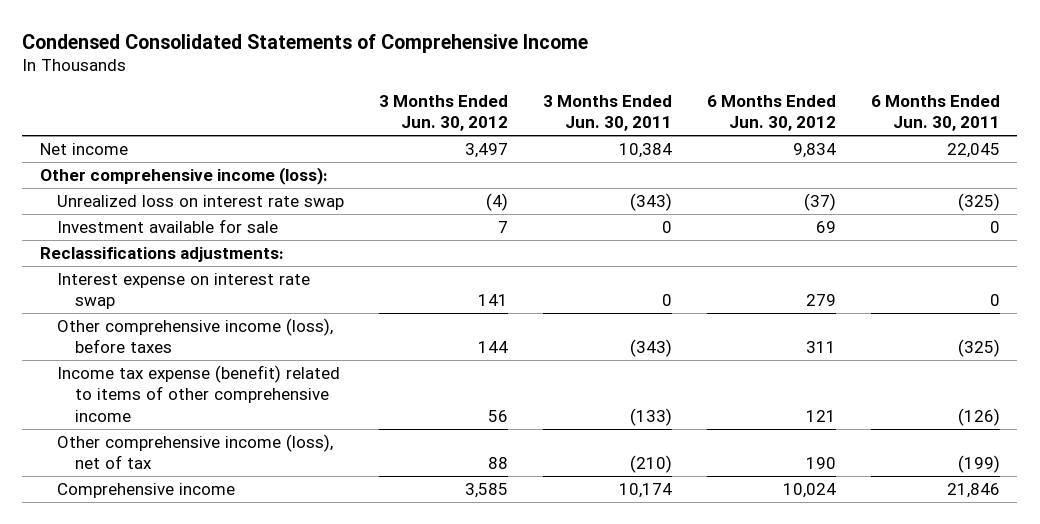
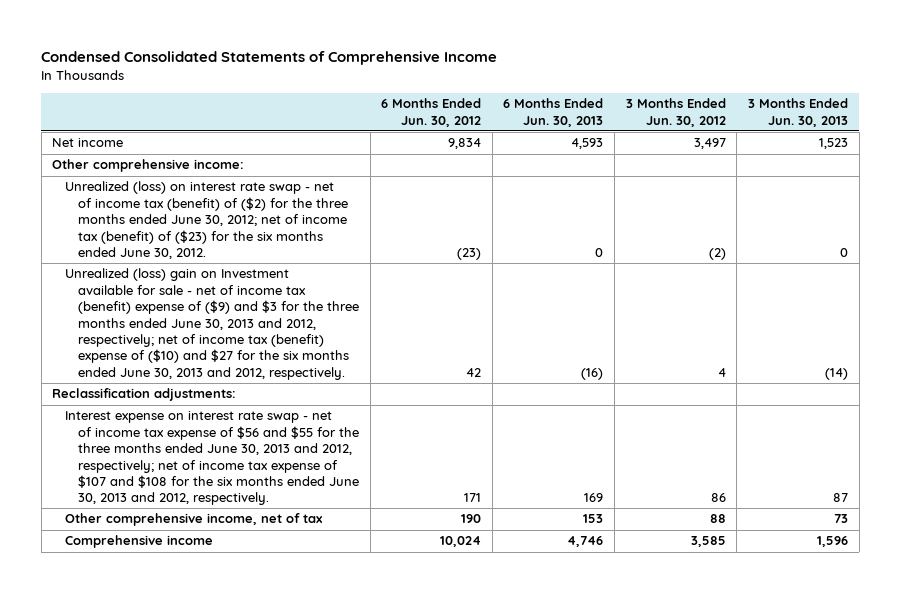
- | 3 Months Ended Jun. 30, 2012 | 3 Months Ended Jun. 30, 2011 | 6 Months Ended Jun. 30, 2012 | 6 Months Ended Jun. 30, 2011
+ | 6 Months Ended Jun. 30, 2012 | 6 Months Ended Jun. 30, 2013 | 3 Months Ended Jun. 30, 2012 | 3 Months Ended Jun. 30, 2013
- Other comprehensive income (loss):
- Unrealized loss on interest rate swap | (4) | (343) | (37) | (325)
- Investment available for sale | 7 | 0 | 69 | 0
- Reclassifications adjustments:
- Interest expense on interest rate swap | 141 | 0 | 279 | 0
- Other comprehensive income (loss), before taxes | 144 | (343) | 311 | (325)
- Income tax expense (benefit) related to items of other comprehensive income | 56 | (133) | 121 | (126)
- Other comprehensive income (loss), net of tax | 88 | (210) | 190 | (199)
+ Other comprehensive income:
+ Unrealized (loss) on interest rate swap - net of income tax (benefit) of ($2) for the three months ended June 30, 2012; net of income tax (benefit) of ($23) for the six months ended June 30, 2012. | (23) | 0 | (2) | 0
+ Unrealized (loss) gain on Investment available for sale - net of income tax (benefit) expense of ($9) and $3 for the three months ended June 30, 2013 and 2012, respectively; net of income tax (benefit) expense of ($10) and $27 for the six months ended June 30, 2013 and 2012, respectively. | 42 | (16) | 4 | (14)
+ Reclassification adjustments:
+ Interest expense on interest rate swap - net of income tax expense of $56 and $55 for the three months ended June 30, 2013 and 2012, respectively; net of income tax expense of $107 and $108 for the six months ended June 30, 2013 and 2012, respectively. | 171 | 169 | 86 | 87
+ Other comprehensive income, net of tax | 190 | 153 | 88 | 73

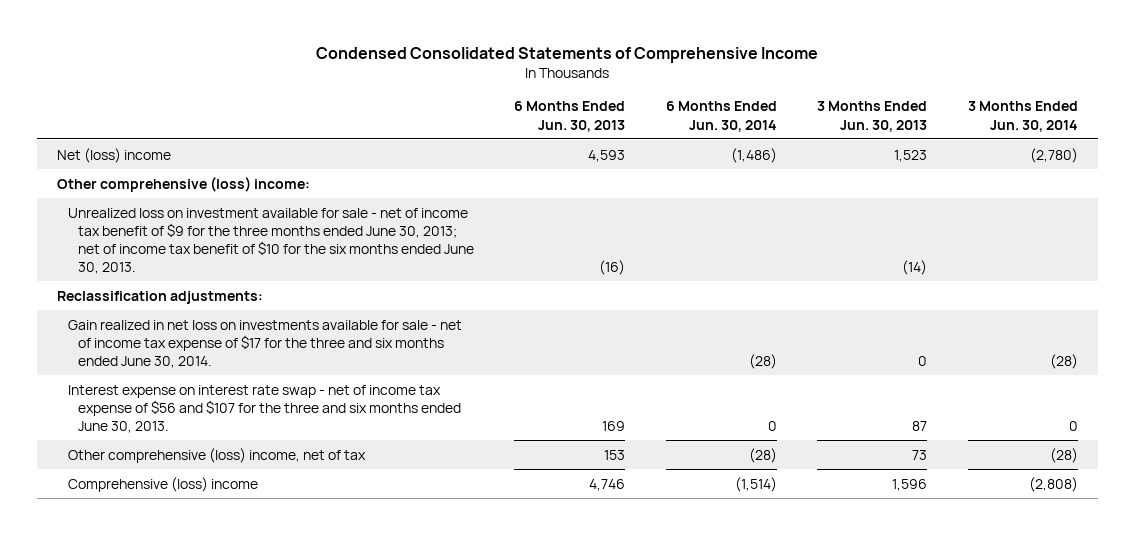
- | 6 Months Ended Jun. 30, 2012 | 6 Months Ended Jun. 30, 2013 | 3 Months Ended Jun. 30, 2012 | 3 Months Ended Jun. 30, 2013
+ | 6 Months Ended Jun. 30, 2013 | 6 Months Ended Jun. 30, 2014 | 3 Months Ended Jun. 30, 2013 | 3 Months Ended Jun. 30, 2014
- Net income | 9,834 | 4,593 | 3,497 | 1,523
- Other comprehensive income:
- Unrealized (loss) on interest rate swap - net of income tax (benefit) of ($2) for the three months ended June 30, 2012; net of income tax (benefit) of ($23) for the six months ended June 30, 2012. | (23) | 0 | (2) | 0
- Unrealized (loss) gain on Investment available for sale - net of income tax (benefit) expense of ($9) and $3 for the three months ended June 30, 2013 and 2012, respectively; net of income tax (benefit) expense of ($10) and $27 for the six months ended June 30, 2013 and 2012, respectively. | 42 | (16) | 4 | (14)
+ Net (loss) income | 4,593 | (1,486) | 1,523 | (2,780)
+ Other comprehensive (loss) income:
+ Unrealized loss on investment available for sale - net of income tax benefit of $9 for the three months ended June 30, 2013; net of income tax benefit of $10 for the six months ended June 30, 2013. | (16) | | (14) |
- Interest expense on interest rate swap - net of income tax expense of $56 and $55 for the three months ended June 30, 2013 and 2012, respectively; net of income tax expense of $107 and $108 for the six months ended June 30, 2013 and 2012, respectively. | 171 | 169 | 86 | 87
- Other comprehensive income, net of tax | 190 | 153 | 88 | 73
- Comprehensive income | 10,024 | 4,746 | 3,585 | 1,596
+ Gain realized in net loss on investments available for sale - net of income tax expense of $17 for the three and six months ended June 30, 2014. | | (28) | 0 | (28)
+ Interest expense on interest rate swap - net of income tax expense of $56 and $107 for the three and six months ended June 30, 2013. | 169 | 0 | 87 | 0
+ Other comprehensive (loss) income, net of tax | 153 | (28) | 73 | (28)
+ Comprehensive (loss) income | 4,746 | (1,514) | 1,596 | (2,808)

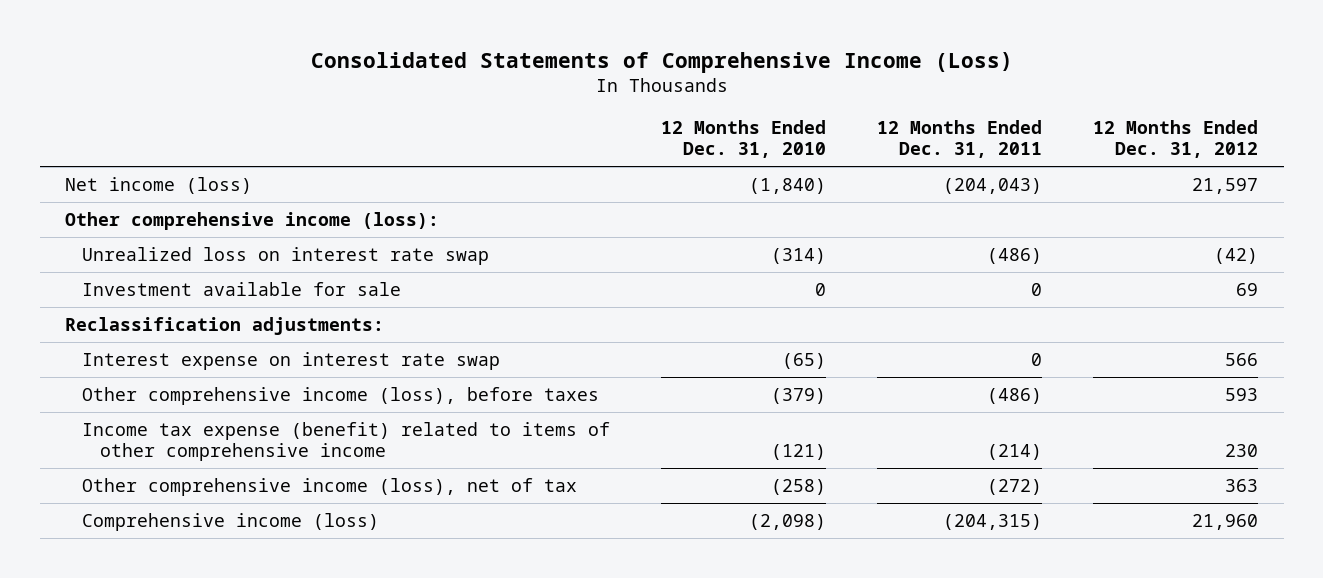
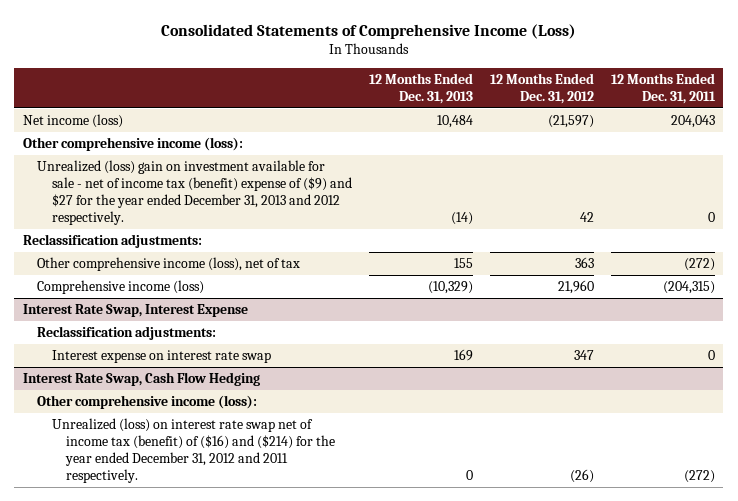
- | 12 Months Ended Dec. 31, 2010 | 12 Months Ended Dec. 31, 2011 | 12 Months Ended Dec. 31, 2012
+ | 12 Months Ended Dec. 31, 2013 | 12 Months Ended Dec. 31, 2012 | 12 Months Ended Dec. 31, 2011
- Net income (loss) | (1,840) | (204,043) | 21,597
+ Net income (loss) | 10,484 | (21,597) | 204,043
- Unrealized loss on interest rate swap | (314) | (486) | (42)
- Investment available for sale | 0 | 0 | 69
+ Unrealized (loss) gain on investment available for sale - net of income tax (benefit) expense of ($9) and $27 for the year ended December 31, 2013 and 2012 respectively. | (14) | 42 | 0
- Interest expense on interest rate swap | (65) | 0 | 566
- Other comprehensive income (loss), before taxes | (379) | (486) | 593
- Income tax expense (benefit) related to items of other comprehensive income | (121) | (214) | 230
+ Interest Rate Swap, Interest Expense
+ Reclassification adjustments:
+ Interest expense on interest rate swap | 169 | 347 | 0
+ Interest Rate Swap, Cash Flow Hedging
+ Other comprehensive income (loss):
+ Unrealized (loss) on interest rate swap net of income tax (benefit) of ($16) and ($214) for the year ended December 31, 2012 and 2011 respectively. | 0 | (26) | (272)

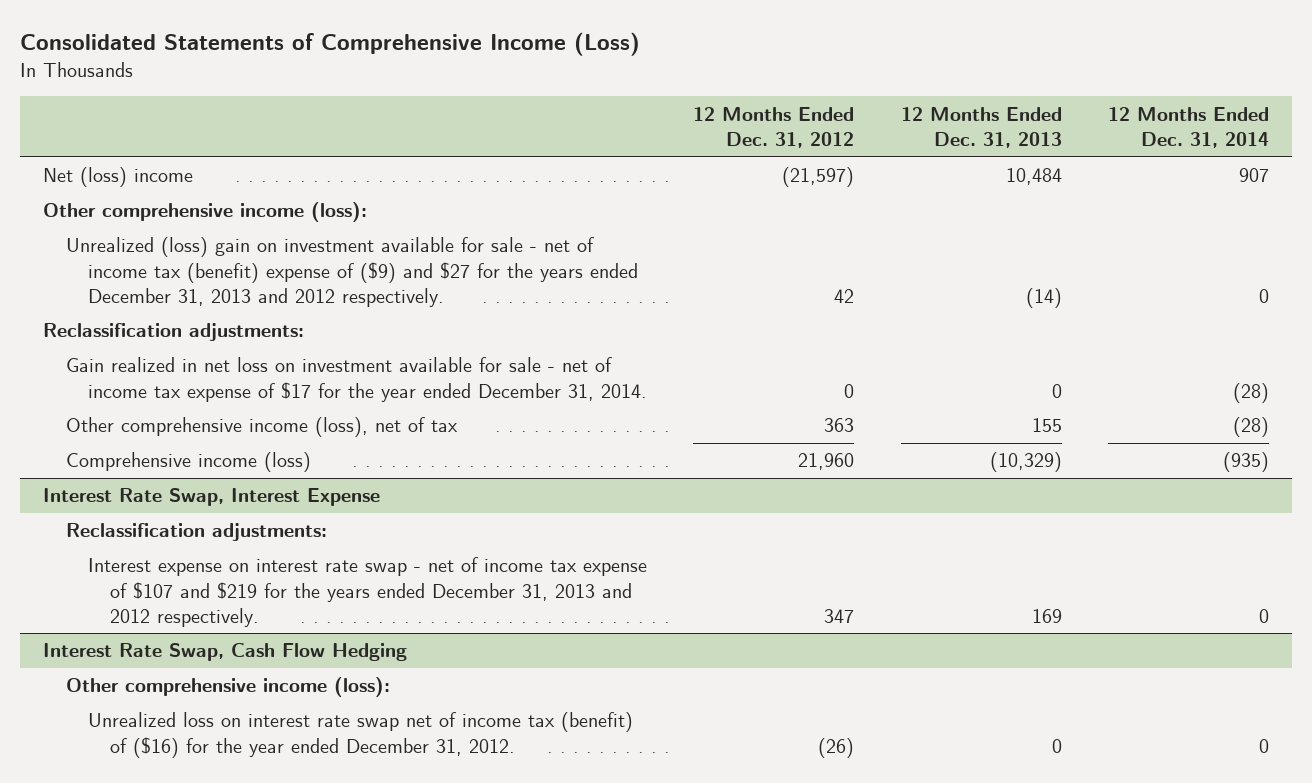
- | 12 Months Ended Dec. 31, 2013 | 12 Months Ended Dec. 31, 2012 | 12 Months Ended Dec. 31, 2011
+ | 12 Months Ended Dec. 31, 2012 | 12 Months Ended Dec. 31, 2013 | 12 Months Ended Dec. 31, 2014
- Net income (loss) | 10,484 | (21,597) | 204,043
+ Net (loss) income | (21,597) | 10,484 | 907
- Unrealized (loss) gain on investment available for sale - net of income tax (benefit) expense of ($9) and $27 for the year ended December 31, 2013 and 2012 respectively. | (14) | 42 | 0
+ Unrealized (loss) gain on investment available for sale - net of income tax (benefit) expense of ($9) and $27 for the years ended December 31, 2013 and 2012 respectively. | 42 | (14) | 0
+ Gain realized in net loss on investment available for sale - net of income tax expense of $17 for the year ended December 31, 2014. | 0 | 0 | (28)
@ Interest Rate Swap, Interest Expense
- Interest expense on interest rate swap | 169 | 347 | 0
+ Interest expense on interest rate swap - net of income tax expense of $107 and $219 for the years ended December 31, 2013 and 2012 respectively. | 347 | 169 | 0
@ Interest Rate Swap, Cash Flow Hedging
- Unrealized (loss) on interest rate swap net of income tax (benefit) of ($16) and ($214) for the year ended December 31, 2012 and 2011 respectively. | 0 | (26) | (272)
+ Unrealized loss on interest rate swap net of income tax (benefit) of ($16) for the year ended December 31, 2012. | (26) | 0 | 0

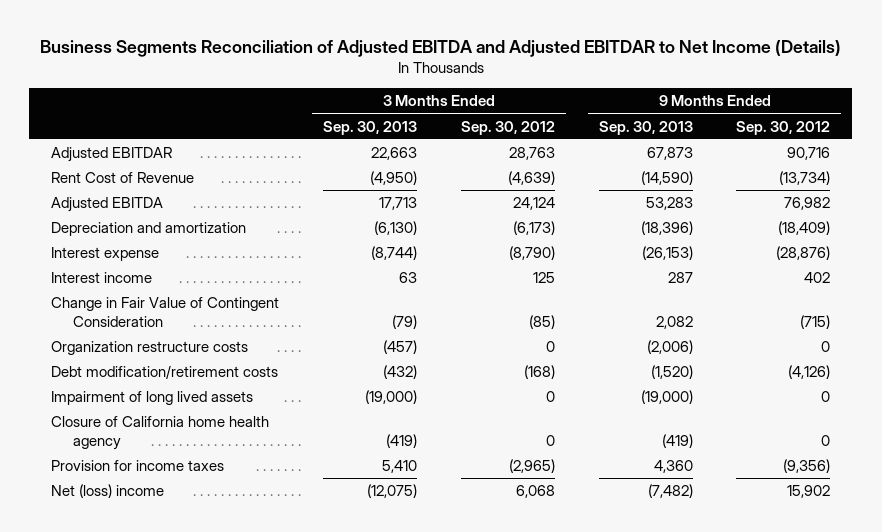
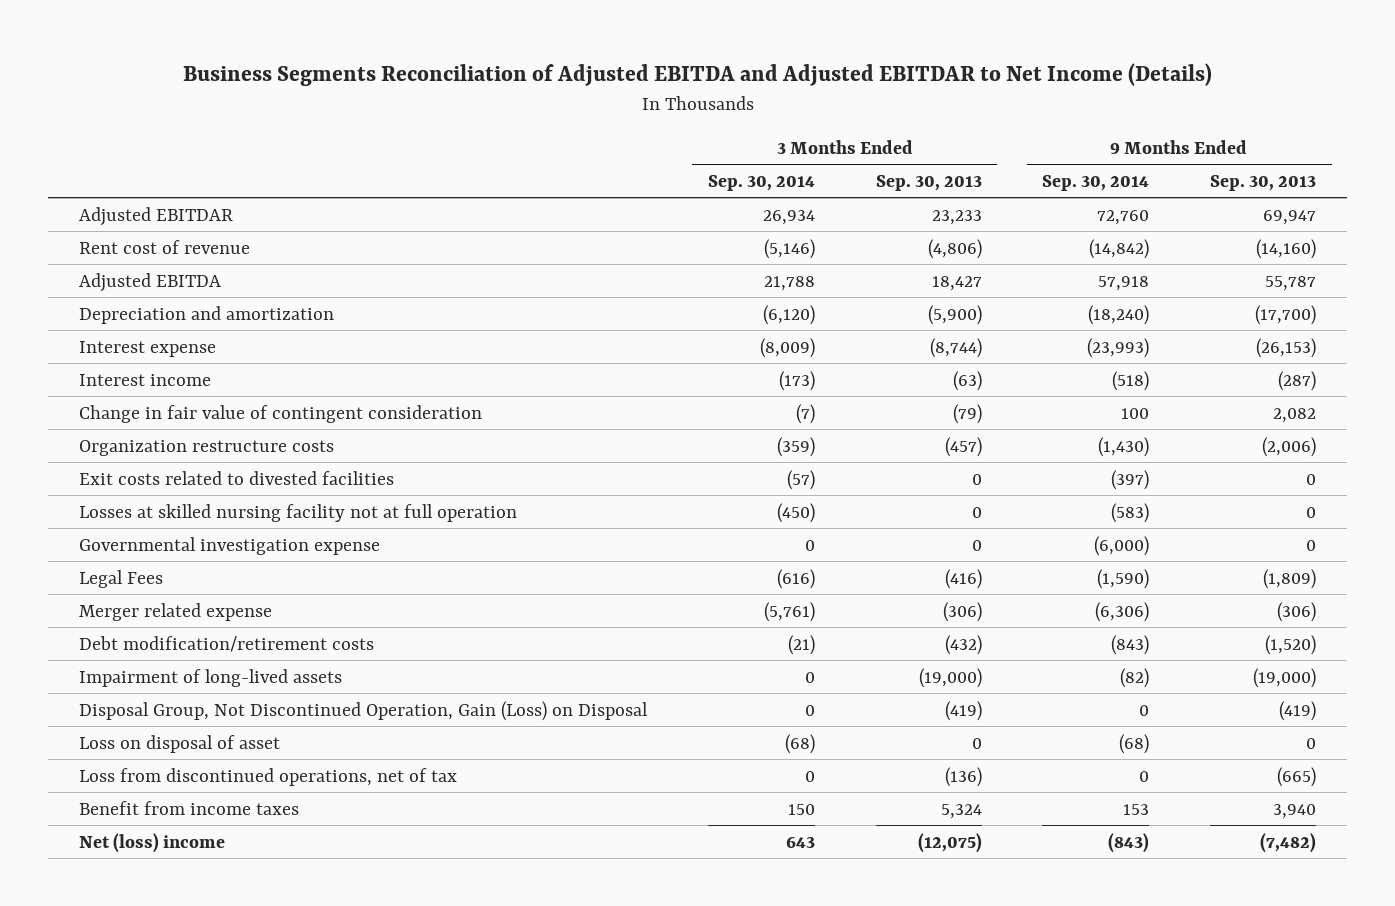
- | 3 Months Ended Sep. 30, 2013 | 3 Months Ended Sep. 30, 2012 | 9 Months Ended Sep. 30, 2013 | 9 Months Ended Sep. 30, 2012
+ | 3 Months Ended Sep. 30, 2014 | 3 Months Ended Sep. 30, 2013 | 9 Months Ended Sep. 30, 2014 | 9 Months Ended Sep. 30, 2013
- Adjusted EBITDAR | 22,663 | 28,763 | 67,873 | 90,716
- Rent Cost of Revenue | (4,950) | (4,639) | (14,590) | (13,734)
- Adjusted EBITDA | 17,713 | 24,124 | 53,283 | 76,982
- Depreciation and amortization | (6,130) | (6,173) | (18,396) | (18,409)
+ Adjusted EBITDAR | 26,934 | 23,233 | 72,760 | 69,947
+ Rent cost of revenue | (5,146) | (4,806) | (14,842) | (14,160)
+ Adjusted EBITDA | 21,788 | 18,427 | 57,918 | 55,787
+ Depreciation and amortization | (6,120) | (5,900) | (18,240) | (17,700)
- Interest income | 63 | 125 | 287 | 402
- Change in Fair Value of Contingent Consideration | (79) | (85) | 2,082 | (715)
+ Interest income | (173) | (63) | (518) | (287)
+ Change in fair value of contingent consideration | (7) | (79) | 100 | 2,082
+ Exit costs related to divested facilities | (57) | 0 | (397) | 0
+ Losses at skilled nursing facility not at full operation | (450) | 0 | (583) | 0
+ Governmental investigation expense | 0 | 0 | (6,000) | 0
+ Legal Fees | (616) | (416) | (1,590) | (1,809)
+ Merger related expense | (5,761) | (306) | (6,306) | (306)
- Impairment of long lived assets | (19,000) | 0 | (19,000) | 0
- Closure of California home health agency | (419) | 0 | (419) | 0
- Provision for income taxes | 5,410 | (2,965) | 4,360 | (9,356)
+ Impairment of long-lived assets | 0 | (19,000) | (82) | (19,000)
+ Disposal Group, Not Discontinued Operation, Gain (Loss) on Disposal | 0 | (419) | 0 | (419)
+ Loss on disposal of asset | (68) | 0 | (68) | 0
+ Loss from discontinued operations, net of tax | 0 | (136) | 0 | (665)
+ Benefit from income taxes | 150 | 5,324 | 153 | 3,940

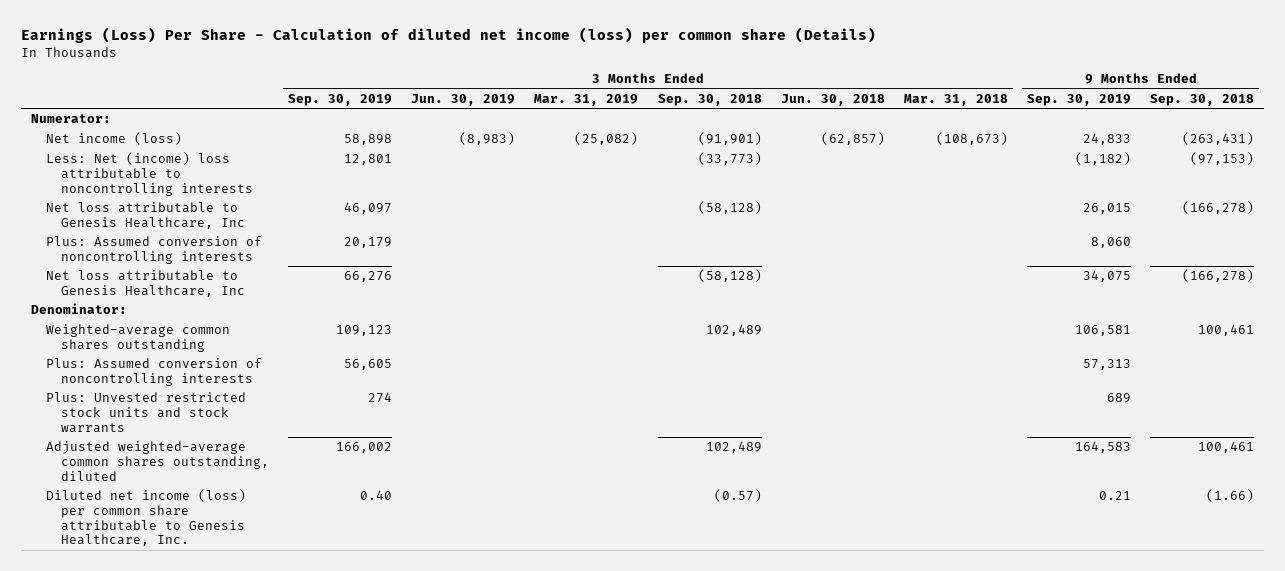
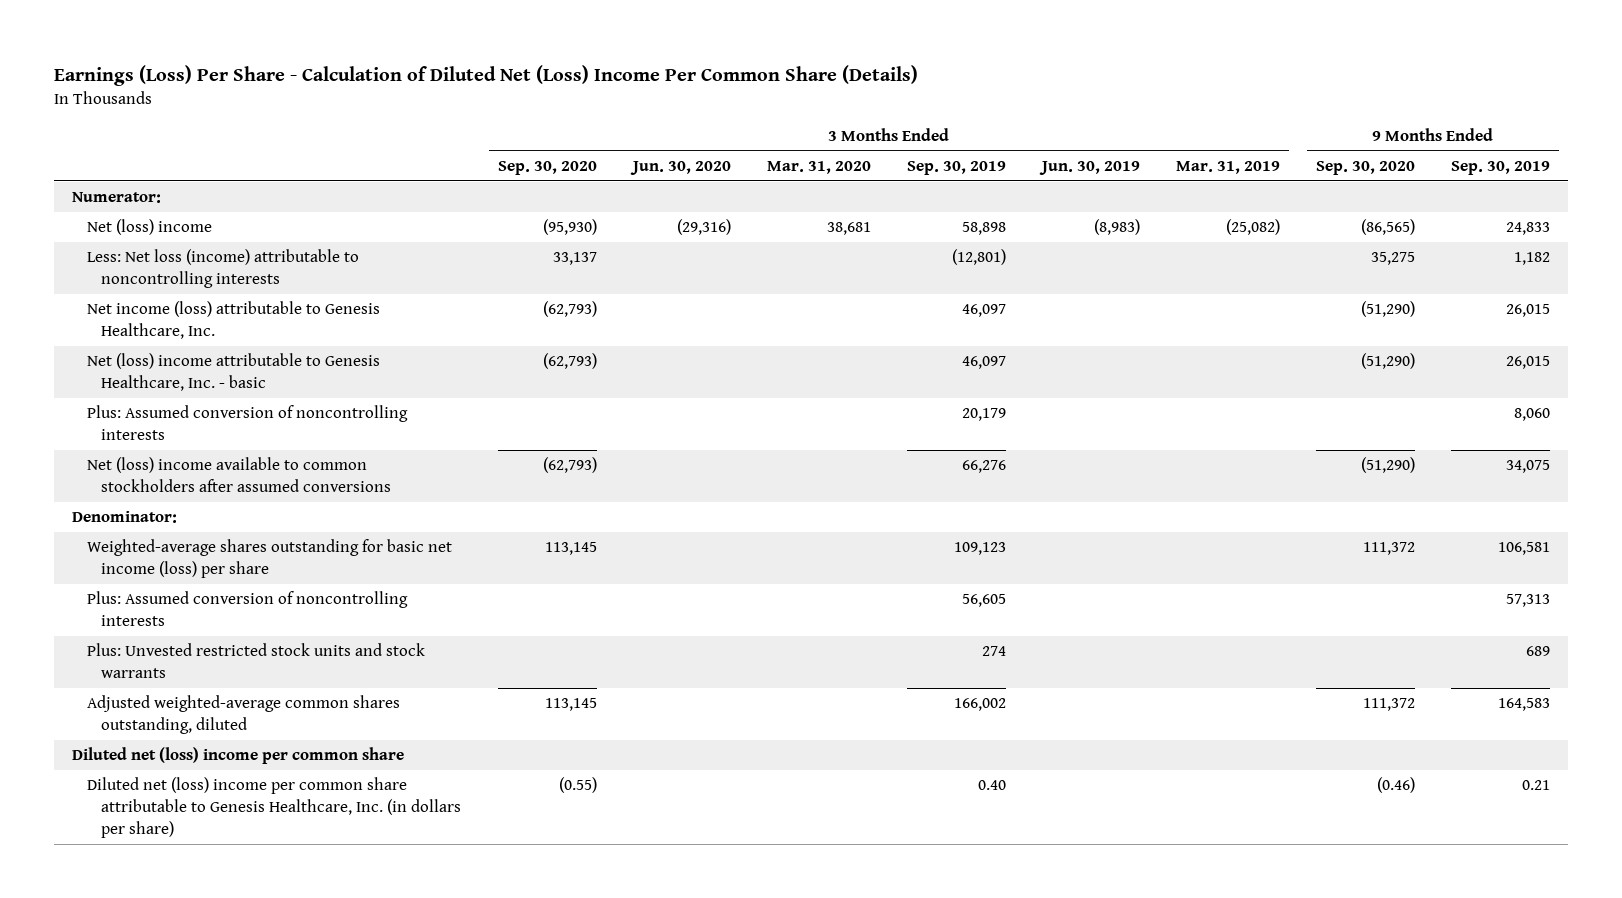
- Earnings (Loss) Per Share - Calculation of diluted net income (loss) per common share (Details)
+ Earnings (Loss) Per Share - Calculation of Diluted Net (Loss) Income Per Common Share (Details)
- | 3 Months Ended Sep. 30, 2019 | 3 Months Ended Jun. 30, 2019 | 3 Months Ended Mar. 31, 2019 | 3 Months Ended Sep. 30, 2018 | 3 Months Ended Jun. 30, 2018 | 3 Months Ended Mar. 31, 2018 | 9 Months Ended Sep. 30, 2019 | 9 Months Ended Sep. 30, 2018
+ | 3 Months Ended Sep. 30, 2020 | 3 Months Ended Jun. 30, 2020 | 3 Months Ended Mar. 31, 2020 | 3 Months Ended Sep. 30, 2019 | 3 Months Ended Jun. 30, 2019 | 3 Months Ended Mar. 31, 2019 | 9 Months Ended Sep. 30, 2020 | 9 Months Ended Sep. 30, 2019
- Net income (loss) | 58,898 | (8,983) | (25,082) | (91,901) | (62,857) | (108,673) | 24,833 | (263,431)
- Less: Net (income) loss attributable to noncontrolling interests | 12,801 | | | (33,773) | | | (1,182) | (97,153)
- Net loss attributable to Genesis Healthcare, Inc | 46,097 | | | (58,128) | | | 26,015 | (166,278)
+ Net (loss) income | (95,930) | (29,316) | 38,681 | 58,898 | (8,983) | (25,082) | (86,565) | 24,833
+ Less: Net loss (income) attributable to noncontrolling interests | 33,137 | | | (12,801) | | | 35,275 | 1,182
+ Net income (loss) attributable to Genesis Healthcare, Inc. | (62,793) | | | 46,097 | | | (51,290) | 26,015
+ Net (loss) income attributable to Genesis Healthcare, Inc. - basic | (62,793) | | | 46,097 | | | (51,290) | 26,015
- Net loss attributable to Genesis Healthcare, Inc | 66,276 | | | (58,128) | | | 34,075 | (166,278)
+ Net (loss) income available to common stockholders after assumed conversions | (62,793) | | | 66,276 | | | (51,290) | 34,075
- Weighted-average common shares outstanding | 109,123 | | | 102,489 | | | 106,581 | 100,461
+ Weighted-average shares outstanding for basic net income (loss) per share | 113,145 | | | 109,123 | | | 111,372 | 106,581
- Diluted net income (loss) per common share attributable to Genesis Healthcare, Inc. | 0.40 | | | (0.57) | | | 0.21 | (1.66)
+ Diluted net (loss) income per common share
+ Diluted net (loss) income per common share attributable to Genesis Healthcare, Inc. (in dollars per share) | (0.55) | | | 0.40 | | | (0.46) | 0.21

